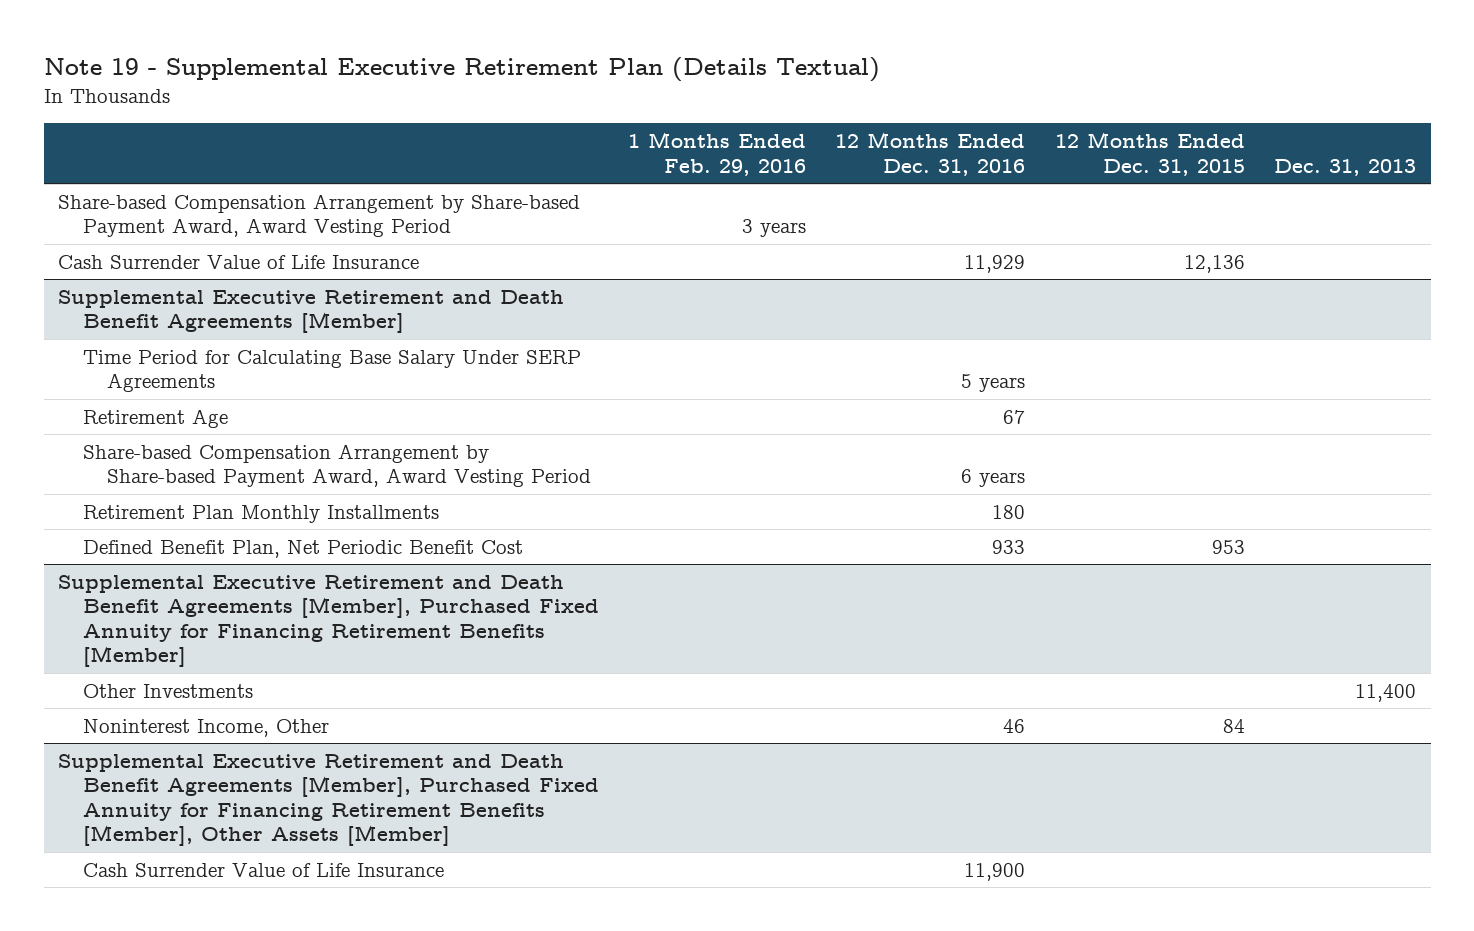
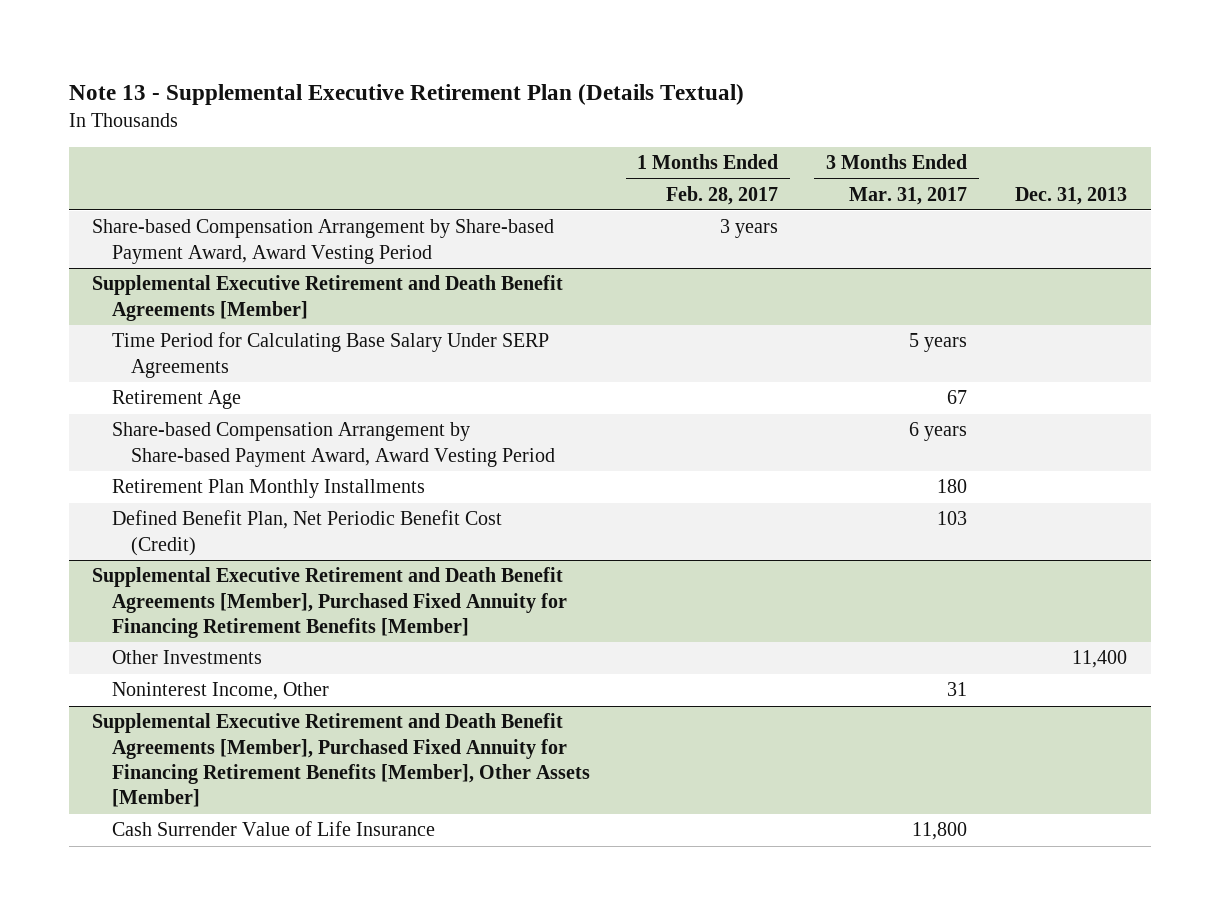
- Note 19 - Supplemental Executive Retirement Plan (Details Textual)
+ Note 13 - Supplemental Executive Retirement Plan (Details Textual)
- | 1 Months Ended Feb. 29, 2016 | 12 Months Ended Dec. 31, 2016 | 12 Months Ended Dec. 31, 2015 | Dec. 31, 2013
+ | 1 Months Ended Feb. 28, 2017 | 3 Months Ended Mar. 31, 2017 | Dec. 31, 2013
- Cash Surrender Value of Life Insurance | | 11,929 | 12,136 |
@ Supplemental Executive Retirement and Death Benefit Agreements [Member]
- Defined Benefit Plan, Net Periodic Benefit Cost | | 933 | 953 |
+ Defined Benefit Plan, Net Periodic Benefit Cost (Credit) | | 103 |

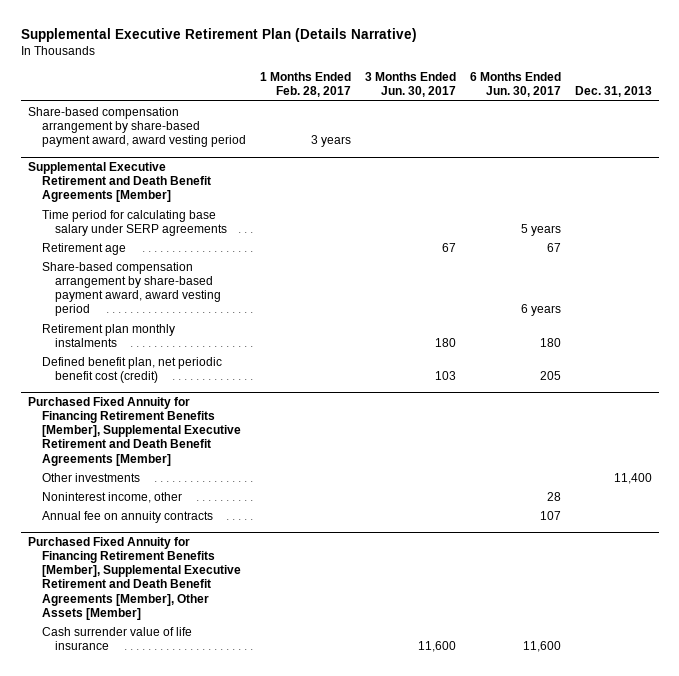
- Note 13 - Supplemental Executive Retirement Plan (Details Textual)
+ Supplemental Executive Retirement Plan (Details Narrative)
- | 1 Months Ended Feb. 28, 2017 | 3 Months Ended Mar. 31, 2017 | Dec. 31, 2013
+ | 1 Months Ended Feb. 28, 2017 | 3 Months Ended Jun. 30, 2017 | 6 Months Ended Jun. 30, 2017 | Dec. 31, 2013
- Share-based Compensation Arrangement by Share-based Payment Award, Award Vesting Period | 3 years | |
+ Share-based compensation arrangement by share-based payment award, award vesting period | 3 years | | |
@ Supplemental Executive Retirement and Death Benefit Agreements [Member]
- Time Period for Calculating Base Salary Under SERP Agreements | | 5 years |
- Retirement Age | | 67 |
- Share-based Compensation Arrangement by Share-based Payment Award, Award Vesting Period | | 6 years |
- Retirement Plan Monthly Installments | | 180 |
- Defined Benefit Plan, Net Periodic Benefit Cost (Credit) | | 103 |
- Supplemental Executive Retirement and Death Benefit Agreements [Member], Purchased Fixed Annuity for Financing Retirement Benefits [Member]
- Other Investments | | | 11,400
- Noninterest Income, Other | | 31 |
- Supplemental Executive Retirement and Death Benefit Agreements [Member], Purchased Fixed Annuity for Financing Retirement Benefits [Member], Other Assets [Member]
- Cash Surrender Value of Life Insurance | | 11,800 |
@ Supplemental Executive Retirement and Death Benefit Agreements [Member]
+ Time period for calculating base salary under SERP agreements | | | 5 years |
+ Retirement age | | 67 | 67 |
+ Share-based compensation arrangement by share-based payment award, award vesting period | | | 6 years |
+ Retirement plan monthly instalments | | 180 | 180 |
+ Defined benefit plan, net periodic benefit cost (credit) | | 103 | 205 |
+ Purchased Fixed Annuity for Financing Retirement Benefits [Member], Supplemental Executive Retirement and Death Benefit Agreements [Member]
+ Other investments | | | | 11,400
+ Noninterest income, other | | | 28 |
+ Annual fee on annuity contracts | | | 107 |
+ Purchased Fixed Annuity for Financing Retirement Benefits [Member], Supplemental Executive Retirement and Death Benefit Agreements [Member], Other Assets [Member]
+ Cash surrender value of life insurance | | 11,600 | 11,600 |

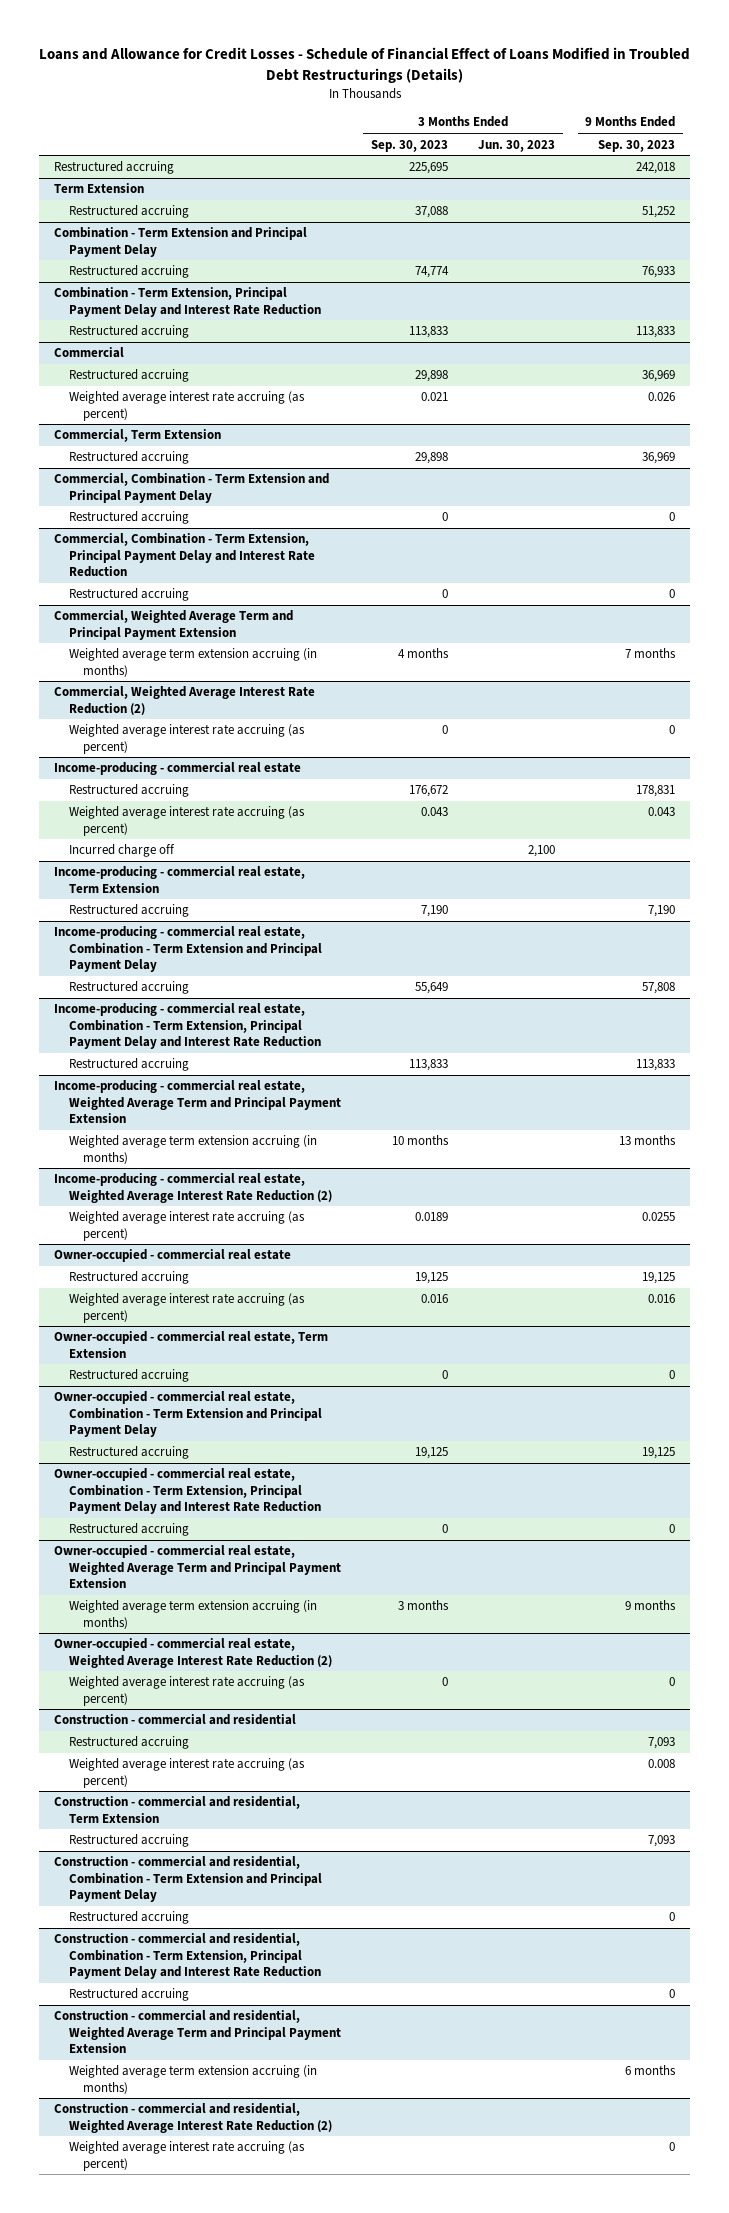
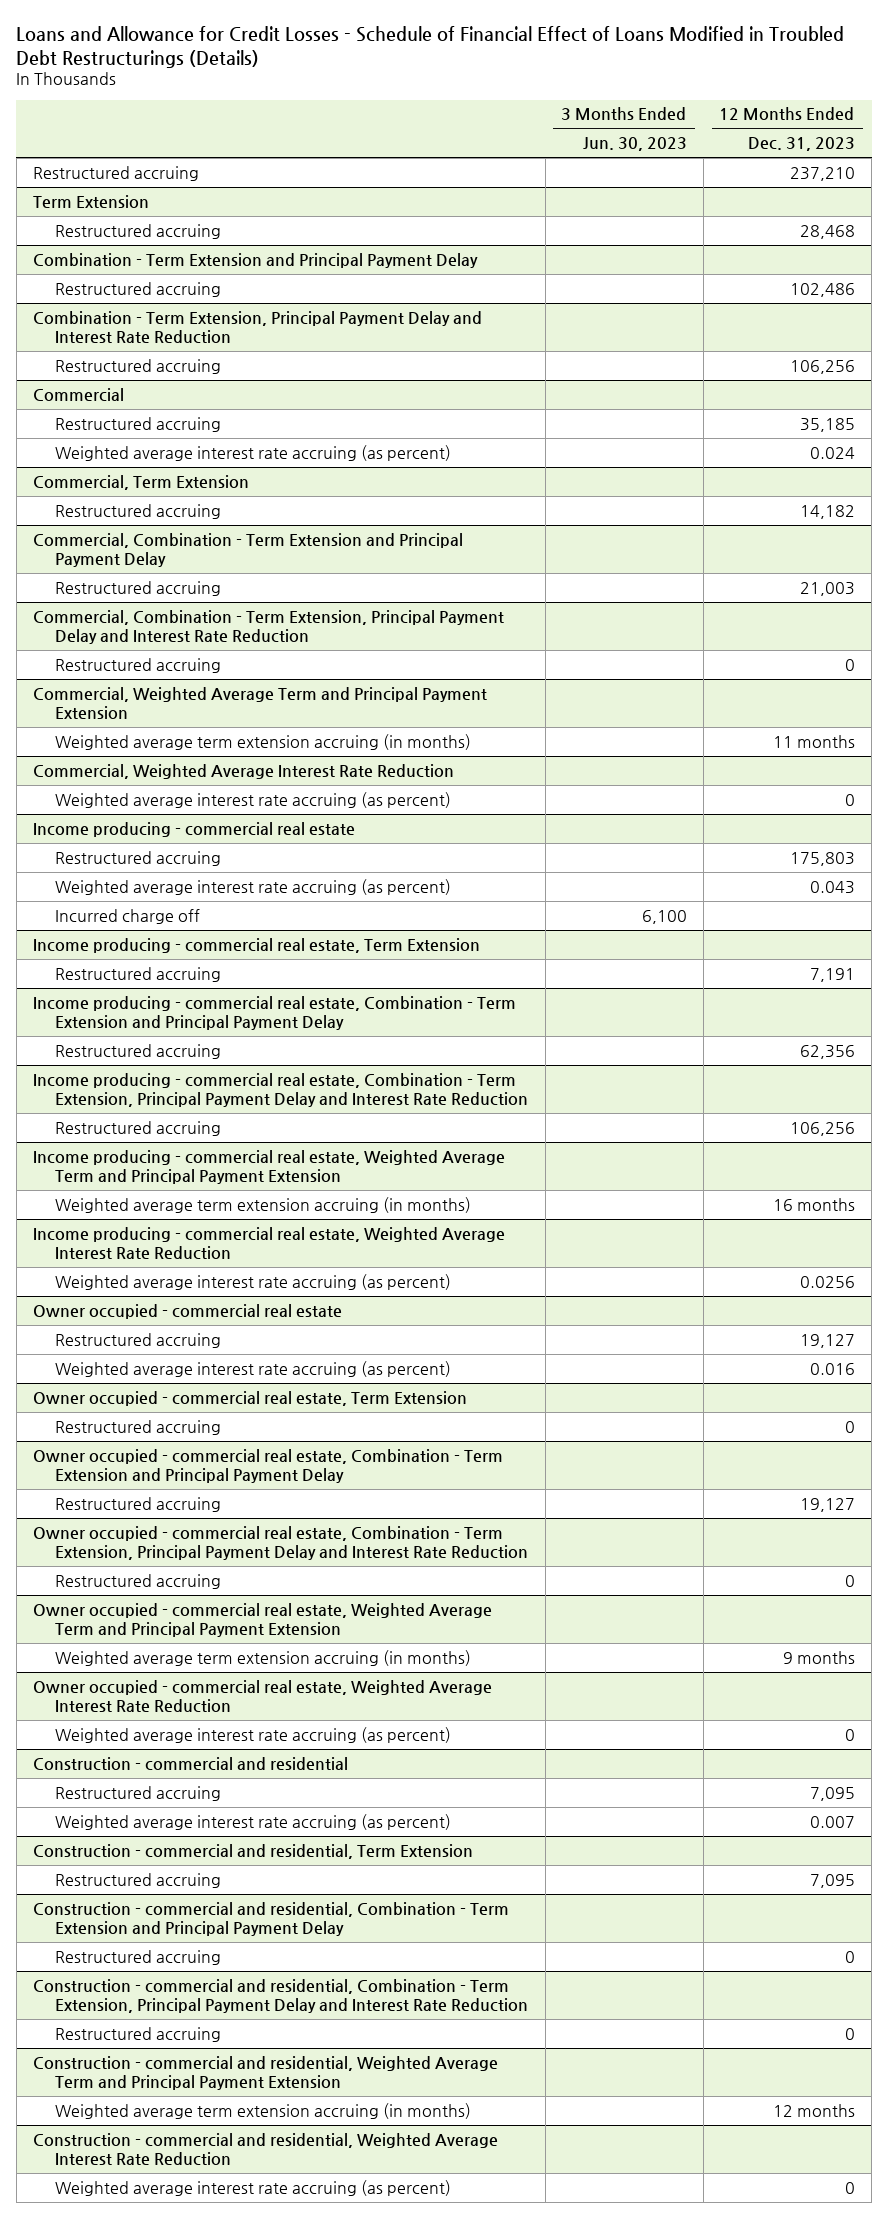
- | 3 Months Ended Sep. 30, 2023 | 3 Months Ended Jun. 30, 2023 | 9 Months Ended Sep. 30, 2023
+ | 3 Months Ended Jun. 30, 2023 | 12 Months Ended Dec. 31, 2023
- Commercial, Weighted Average Interest Rate Reduction (2)
+ Commercial, Weighted Average Interest Rate Reduction
- Income-producing - commercial real estate
+ Income producing - commercial real estate
- Incurred charge off | | 2,100 |
- Income-producing - commercial real estate, Term Extension
+ Incurred charge off | 6,100 |
+ Income producing - commercial real estate, Term Extension
- Income-producing - commercial real estate, Combination - Term Extension and Principal Payment Delay
+ Income producing - commercial real estate, Combination - Term Extension and Principal Payment Delay
- Income-producing - commercial real estate, Combination - Term Extension, Principal Payment Delay and Interest Rate Reduction
+ Income producing - commercial real estate, Combination - Term Extension, Principal Payment Delay and Interest Rate Reduction
- Income-producing - commercial real estate, Weighted Average Term and Principal Payment Extension
+ Income producing - commercial real estate, Weighted Average Term and Principal Payment Extension
- Income-producing - commercial real estate, Weighted Average Interest Rate Reduction (2)
+ Income producing - commercial real estate, Weighted Average Interest Rate Reduction
- Owner-occupied - commercial real estate
+ Owner occupied - commercial real estate
- Owner-occupied - commercial real estate, Term Extension
+ Owner occupied - commercial real estate, Term Extension
- Owner-occupied - commercial real estate, Combination - Term Extension and Principal Payment Delay
+ Owner occupied - commercial real estate, Combination - Term Extension and Principal Payment Delay
- Owner-occupied - commercial real estate, Combination - Term Extension, Principal Payment Delay and Interest Rate Reduction
+ Owner occupied - commercial real estate, Combination - Term Extension, Principal Payment Delay and Interest Rate Reduction
- Owner-occupied - commercial real estate, Weighted Average Term and Principal Payment Extension
+ Owner occupied - commercial real estate, Weighted Average Term and Principal Payment Extension
- Owner-occupied - commercial real estate, Weighted Average Interest Rate Reduction (2)
+ Owner occupied - commercial real estate, Weighted Average Interest Rate Reduction
- Construction - commercial and residential, Weighted Average Interest Rate Reduction (2)
+ Construction - commercial and residential, Weighted Average Interest Rate Reduction

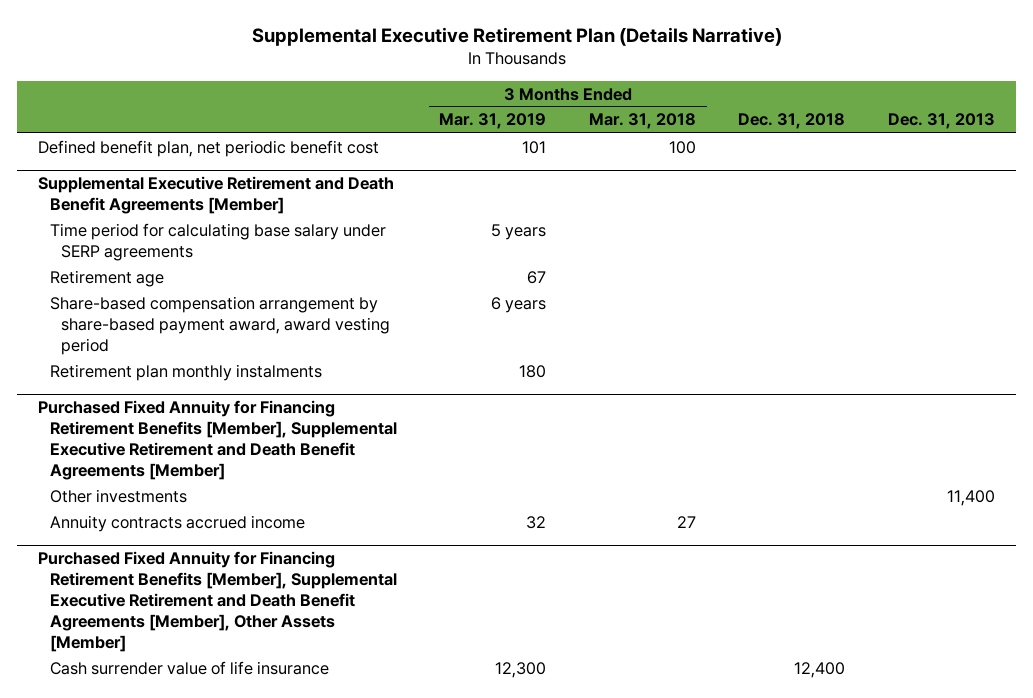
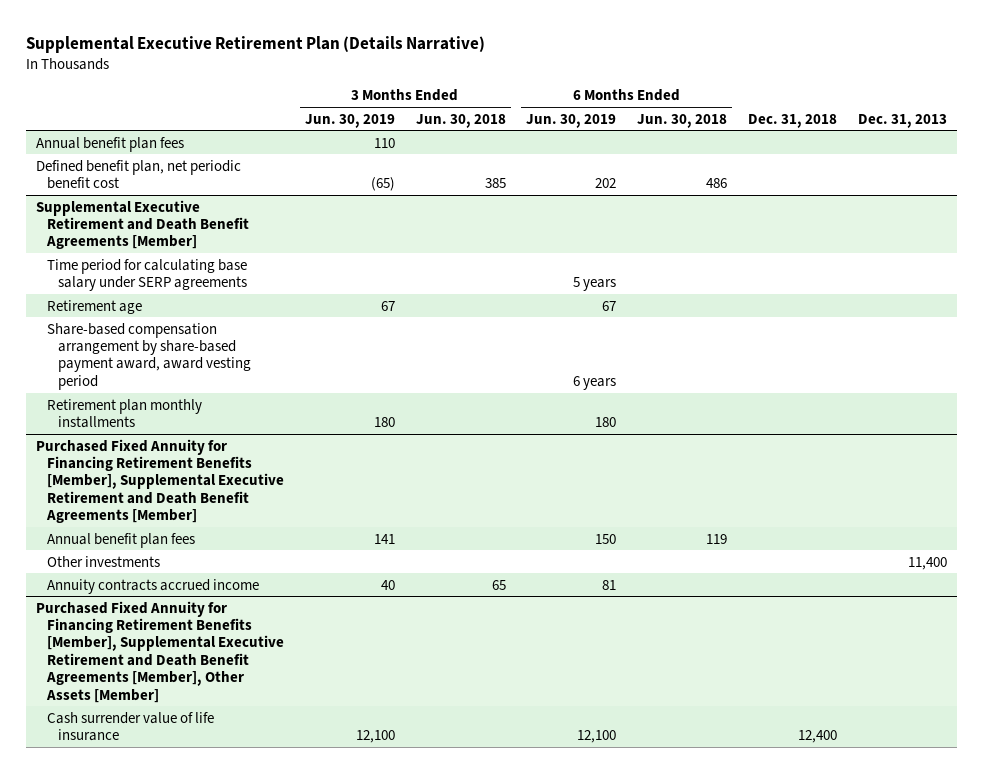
- | 3 Months Ended Mar. 31, 2019 | 3 Months Ended Mar. 31, 2018 | Dec. 31, 2018 | Dec. 31, 2013
+ | 3 Months Ended Jun. 30, 2019 | 3 Months Ended Jun. 30, 2018 | 6 Months Ended Jun. 30, 2019 | 6 Months Ended Jun. 30, 2018 | Dec. 31, 2018 | Dec. 31, 2013
+ Annual benefit plan fees | 110 | | | | |
@ Supplemental Executive Retirement and Death Benefit Agreements [Member]
- Retirement plan monthly instalments | 180 | | |
+ Retirement plan monthly installments | 180 | | 180 | | |
@ Purchased Fixed Annuity for Financing Retirement Benefits [Member], Supplemental Executive Retirement and Death Benefit Agreements [Member]
+ Annual benefit plan fees | 141 | | 150 | 119 | |

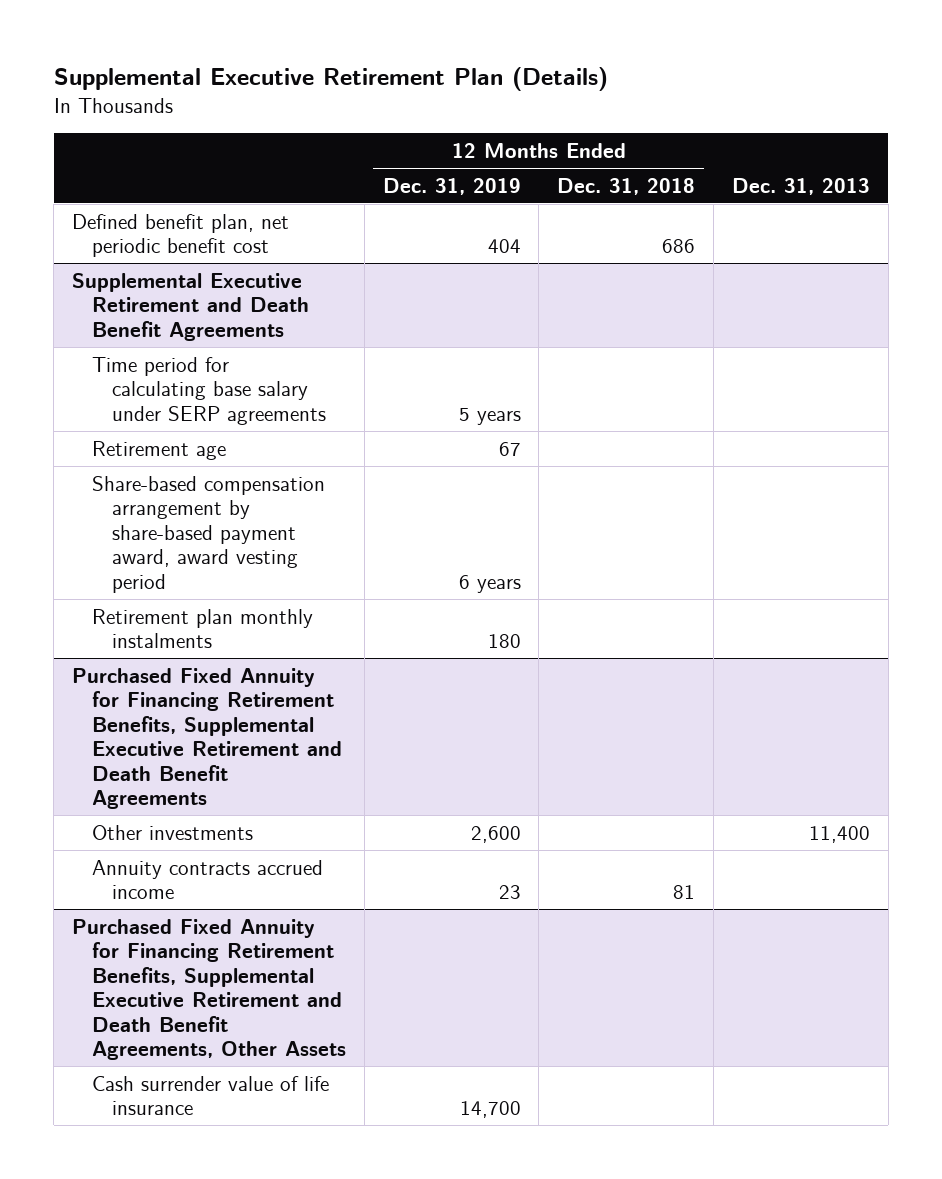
- Supplemental Executive Retirement Plan (Details Narrative)
+ Supplemental Executive Retirement Plan (Details)
- | 3 Months Ended Jun. 30, 2019 | 3 Months Ended Jun. 30, 2018 | 6 Months Ended Jun. 30, 2019 | 6 Months Ended Jun. 30, 2018 | Dec. 31, 2018 | Dec. 31, 2013
+ | 12 Months Ended Dec. 31, 2019 | 12 Months Ended Dec. 31, 2018 | Dec. 31, 2013
- Annual benefit plan fees | 110 | | | | |
- Supplemental Executive Retirement and Death Benefit Agreements [Member]
+ Supplemental Executive Retirement and Death Benefit Agreements
- Retirement plan monthly installments | 180 | | 180 | | |
- Purchased Fixed Annuity for Financing Retirement Benefits [Member], Supplemental Executive Retirement and Death Benefit Agreements [Member]
- Annual benefit plan fees | 141 | | 150 | 119 | |
+ Retirement plan monthly instalments | 180 | |
+ Purchased Fixed Annuity for Financing Retirement Benefits, Supplemental Executive Retirement and Death Benefit Agreements
- Purchased Fixed Annuity for Financing Retirement Benefits [Member], Supplemental Executive Retirement and Death Benefit Agreements [Member], Other Assets [Member]
+ Purchased Fixed Annuity for Financing Retirement Benefits, Supplemental Executive Retirement and Death Benefit Agreements, Other Assets

